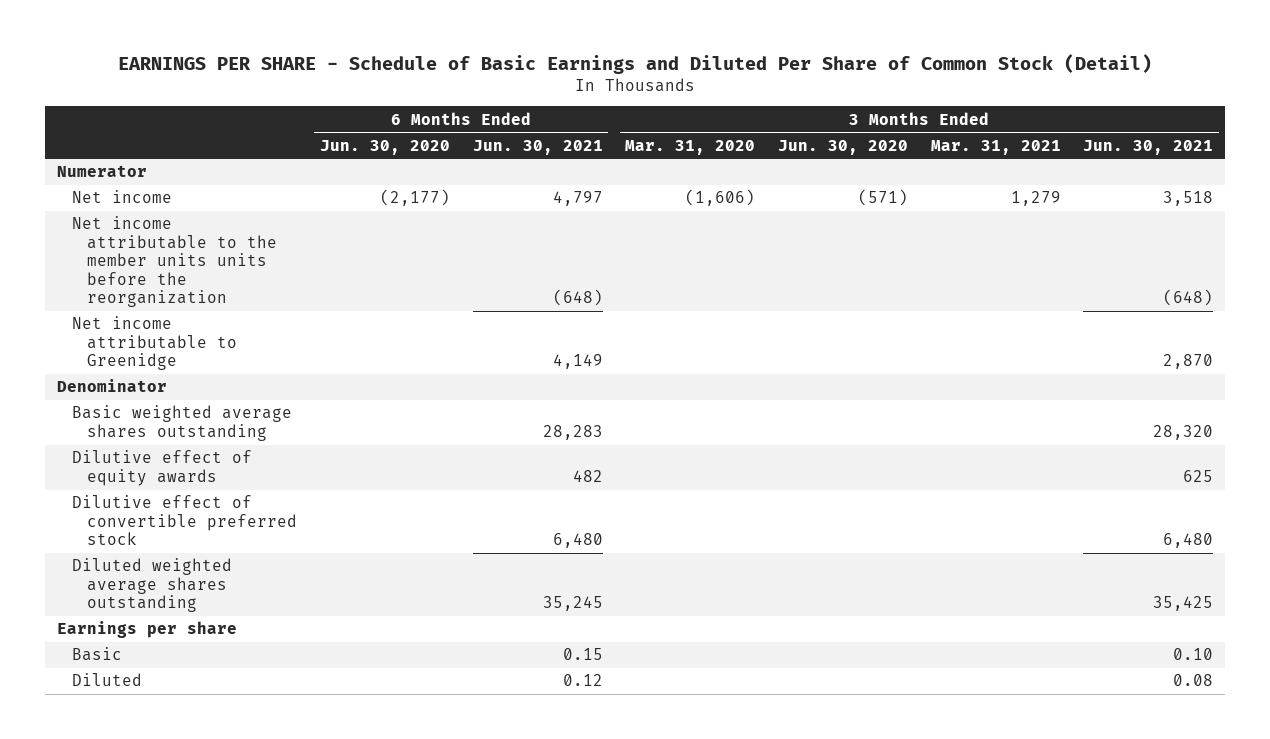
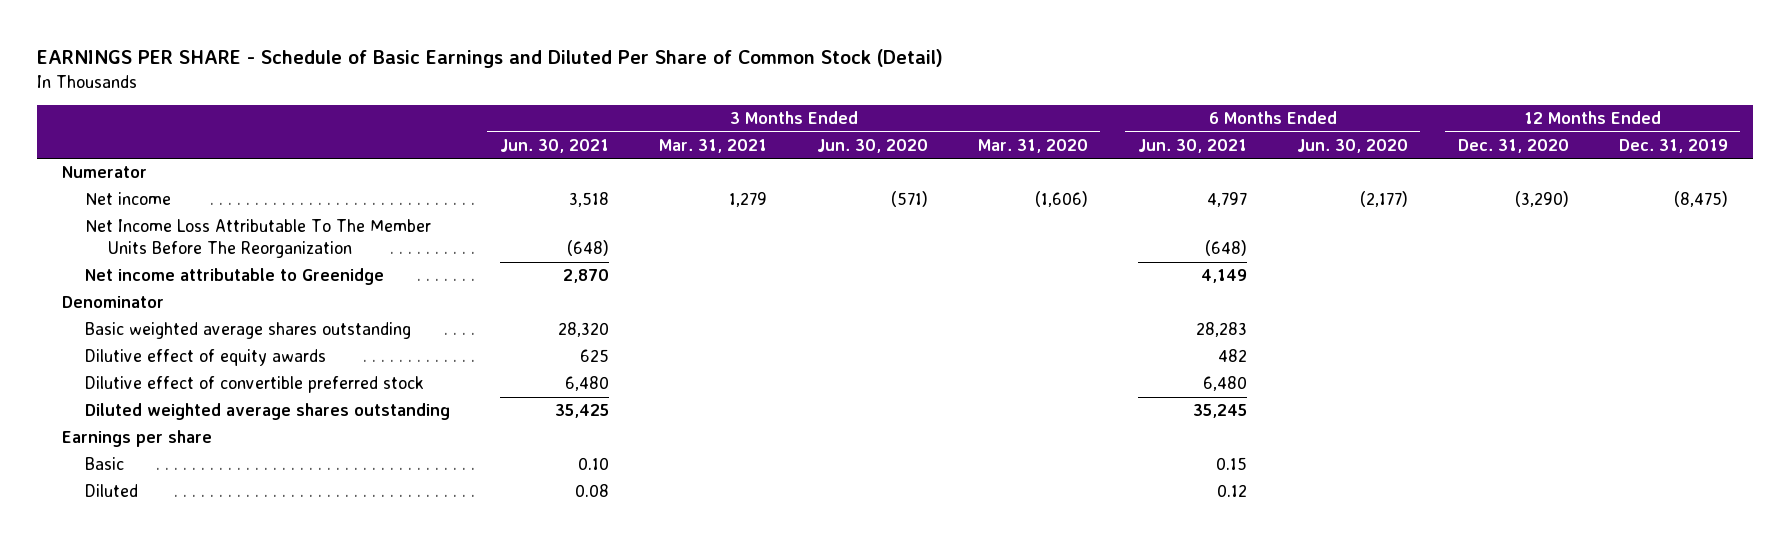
- | 6 Months Ended Jun. 30, 2020 | 6 Months Ended Jun. 30, 2021 | 3 Months Ended Mar. 31, 2020 | 3 Months Ended Jun. 30, 2020 | 3 Months Ended Mar. 31, 2021 | 3 Months Ended Jun. 30, 2021
+ | 3 Months Ended Jun. 30, 2021 | 3 Months Ended Mar. 31, 2021 | 3 Months Ended Jun. 30, 2020 | 3 Months Ended Mar. 31, 2020 | 6 Months Ended Jun. 30, 2021 | 6 Months Ended Jun. 30, 2020 | 12 Months Ended Dec. 31, 2020 | 12 Months Ended Dec. 31, 2019
- Net income attributable to the member units units before the reorganization | | (648) | | | | (648)
+ Net Income Loss Attributable To The Member Units Before The Reorganization | (648) | | | | (648) | | |

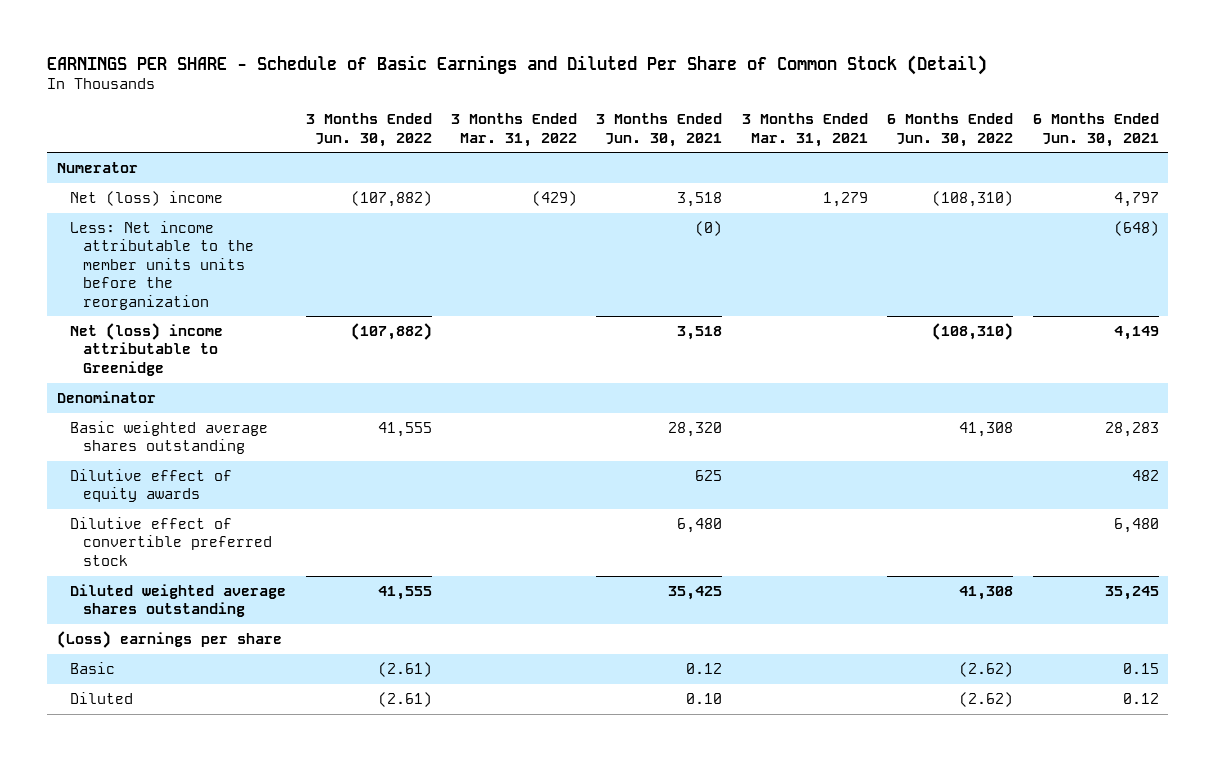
- | 3 Months Ended Jun. 30, 2021 | 3 Months Ended Mar. 31, 2021 | 3 Months Ended Jun. 30, 2020 | 3 Months Ended Mar. 31, 2020 | 6 Months Ended Jun. 30, 2021 | 6 Months Ended Jun. 30, 2020 | 12 Months Ended Dec. 31, 2020 | 12 Months Ended Dec. 31, 2019
+ | 3 Months Ended Jun. 30, 2022 | 3 Months Ended Mar. 31, 2022 | 3 Months Ended Jun. 30, 2021 | 3 Months Ended Mar. 31, 2021 | 6 Months Ended Jun. 30, 2022 | 6 Months Ended Jun. 30, 2021
- Net income | 3,518 | 1,279 | (571) | (1,606) | 4,797 | (2,177) | (3,290) | (8,475)
- Net Income Loss Attributable To The Member Units Before The Reorganization | (648) | | | | (648) | | |
- Net income attributable to Greenidge | 2,870 | | | | 4,149 | | |
+ Net (loss) income | (107,882) | (429) | 3,518 | 1,279 | (108,310) | 4,797
+ Less: Net income attributable to the member units units before the reorganization | | | (0) | | | (648)
+ Net (loss) income attributable to Greenidge | (107,882) | | 3,518 | | (108,310) | 4,149
- Earnings per share
- Basic | 0.10 | | | | 0.15 | | |
- Diluted | 0.08 | | | | 0.12 | | |
+ (Loss) earnings per share
+ Basic | (2.61) | | 0.12 | | (2.62) | 0.15
+ Diluted | (2.61) | | 0.10 | | (2.62) | 0.12

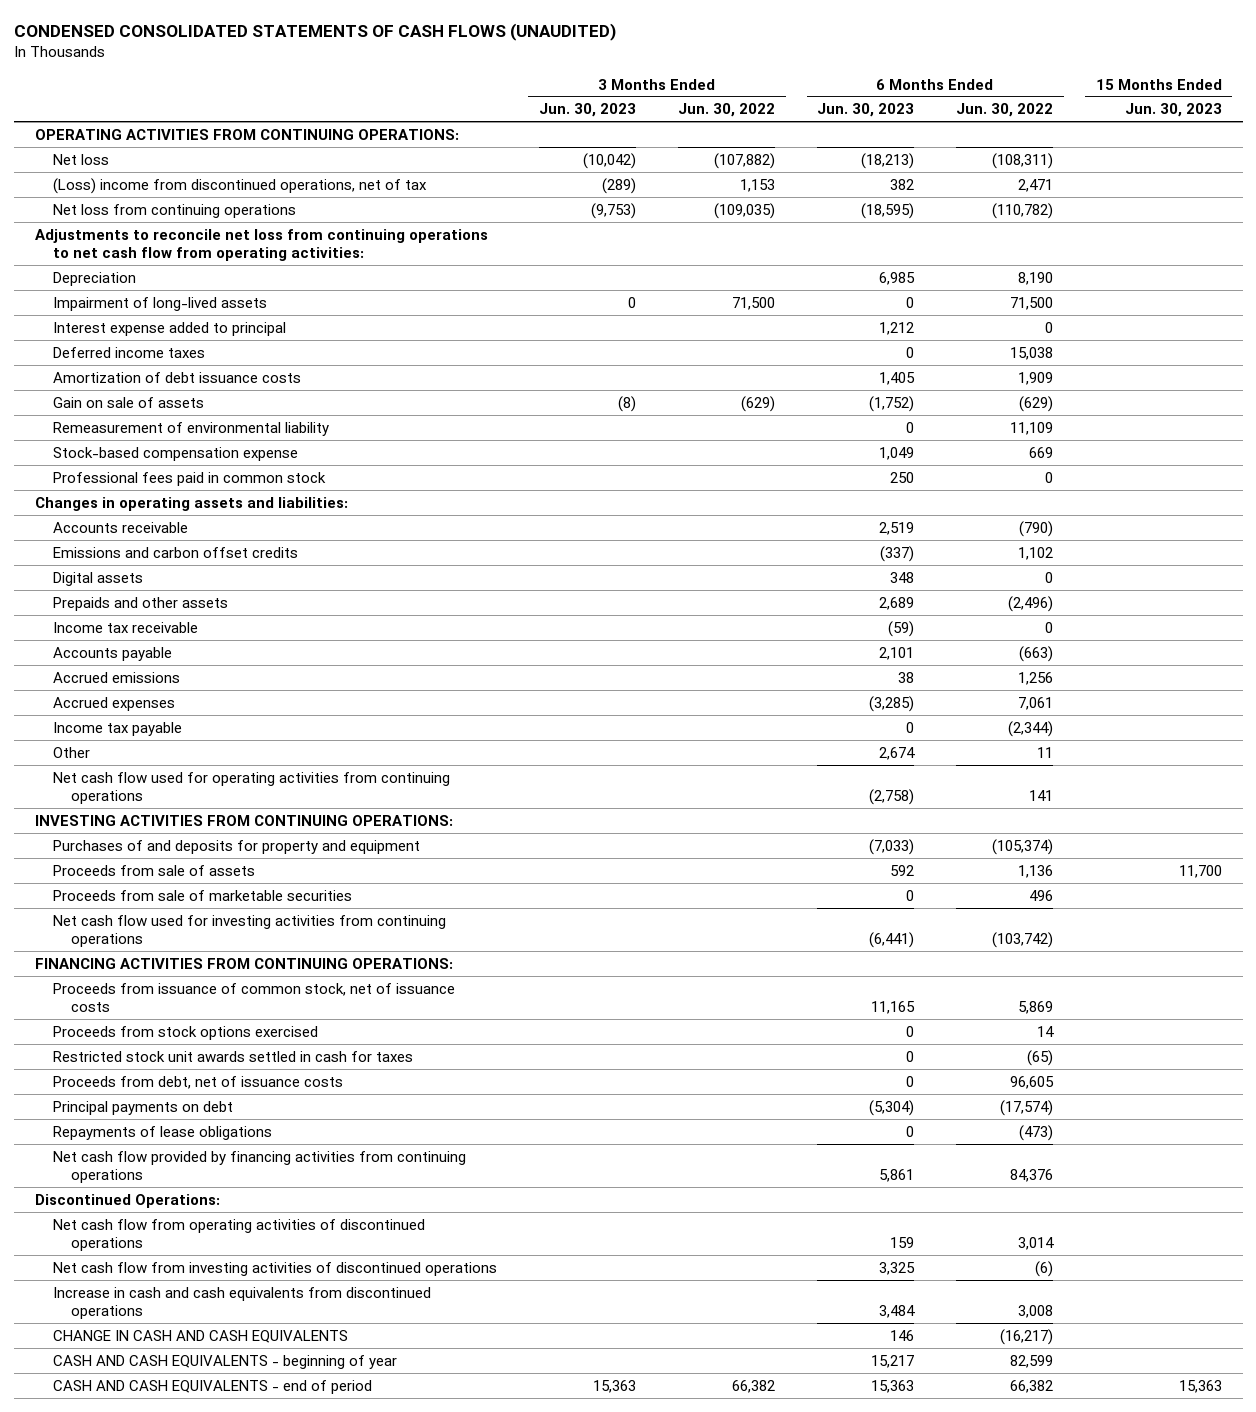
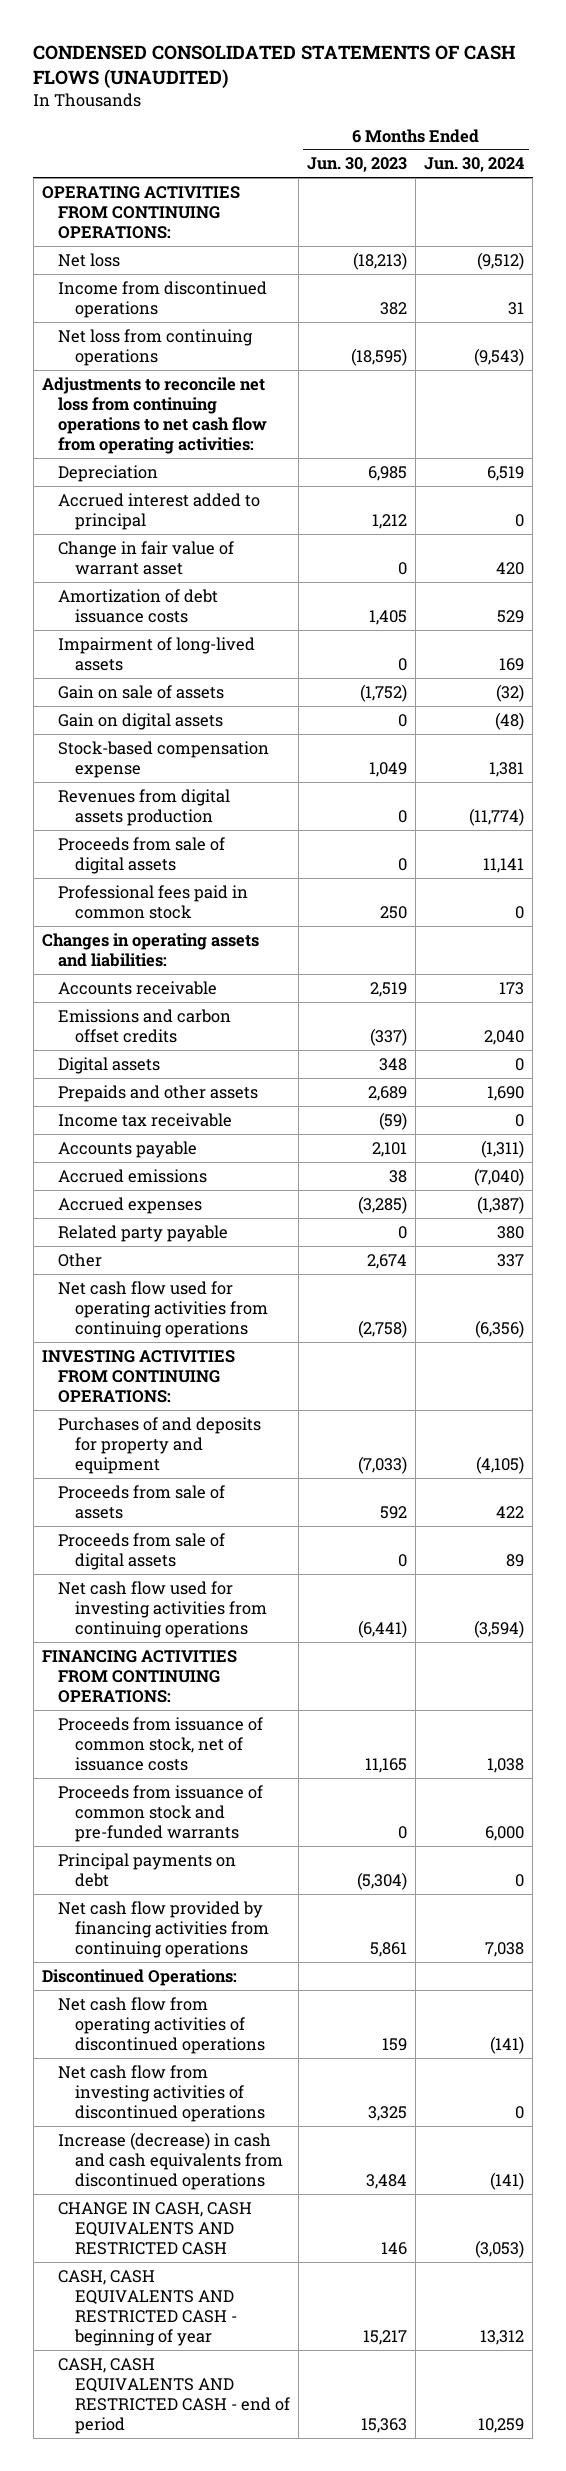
- | 3 Months Ended Jun. 30, 2023 | 3 Months Ended Jun. 30, 2022 | 6 Months Ended Jun. 30, 2023 | 6 Months Ended Jun. 30, 2022 | 15 Months Ended Jun. 30, 2023
+ | 6 Months Ended Jun. 30, 2023 | 6 Months Ended Jun. 30, 2024
- (Loss) income from discontinued operations, net of tax | (289) | 1,153 | 382 | 2,471 |
+ Income from discontinued operations | 382 | 31
- Interest expense added to principal | | | 1,212 | 0 |
- Deferred income taxes | | | 0 | 15,038 |
+ Accrued interest added to principal | 1,212 | 0
+ Change in fair value of warrant asset | 0 | 420
moved down: Impairment of long-lived assets | 0 | 169
- Remeasurement of environmental liability | | | 0 | 11,109 |
+ Gain on digital assets | 0 | (48)
+ Revenues from digital assets production | 0 | (11,774)
+ Proceeds from sale of digital assets | 0 | 11,141
- Income tax payable | | | 0 | (2,344) |
+ Related party payable | 0 | 380
- Proceeds from sale of marketable securities | | | 0 | 496 |
+ Proceeds from sale of digital assets | 0 | 89
- Proceeds from stock options exercised | | | 0 | 14 |
- Restricted stock unit awards settled in cash for taxes | | | 0 | (65) |
- Proceeds from debt, net of issuance costs | | | 0 | 96,605 |
+ Proceeds from issuance of common stock and pre-funded warrants | 0 | 6,000
- Repayments of lease obligations | | | 0 | (473) |
- Increase in cash and cash equivalents from discontinued operations | | | 3,484 | 3,008 |
- CHANGE IN CASH AND CASH EQUIVALENTS | | | 146 | (16,217) |
- CASH AND CASH EQUIVALENTS - beginning of year | | | 15,217 | 82,599 |
- CASH AND CASH EQUIVALENTS - end of period | 15,363 | 66,382 | 15,363 | 66,382 | 15,363
+ Increase (decrease) in cash and cash equivalents from discontinued operations | 3,484 | (141)
+ CHANGE IN CASH, CASH EQUIVALENTS AND RESTRICTED CASH | 146 | (3,053)
+ CASH, CASH EQUIVALENTS AND RESTRICTED CASH - beginning of year | 15,217 | 13,312
+ CASH, CASH EQUIVALENTS AND RESTRICTED CASH - end of period | 15,363 | 10,259

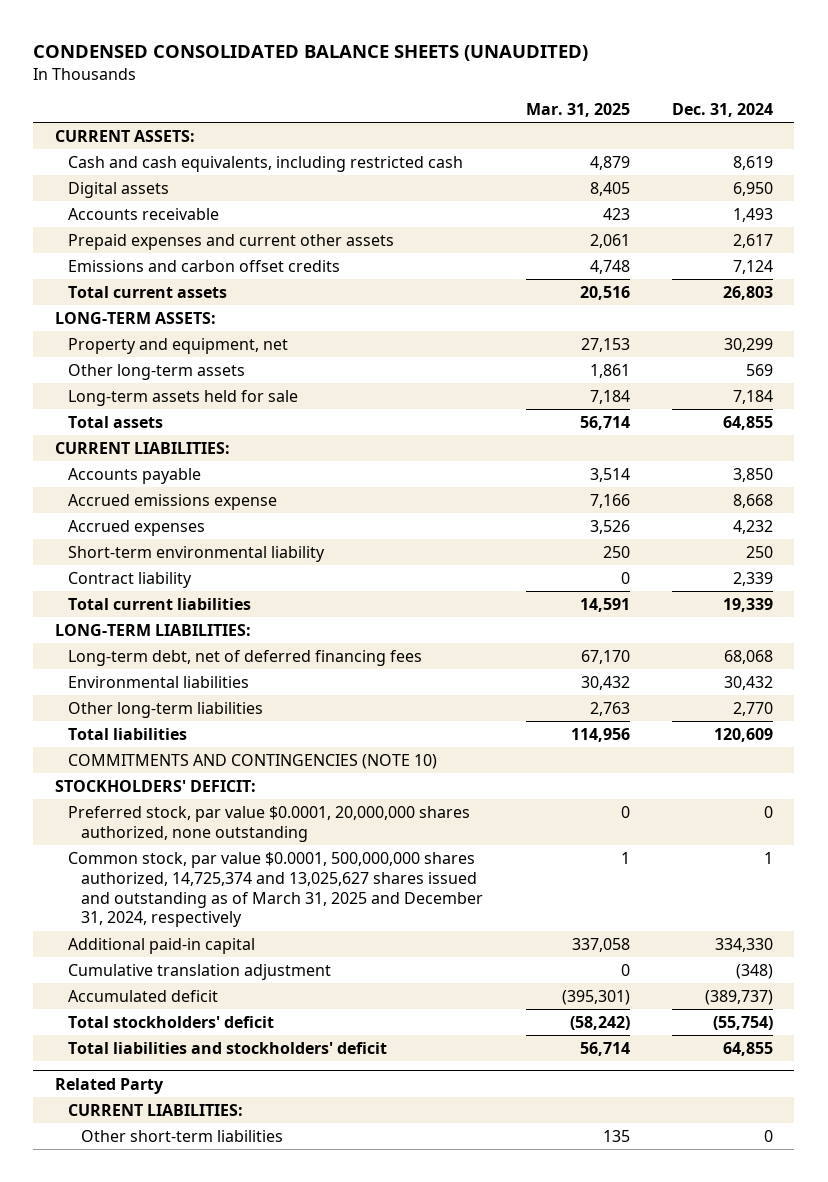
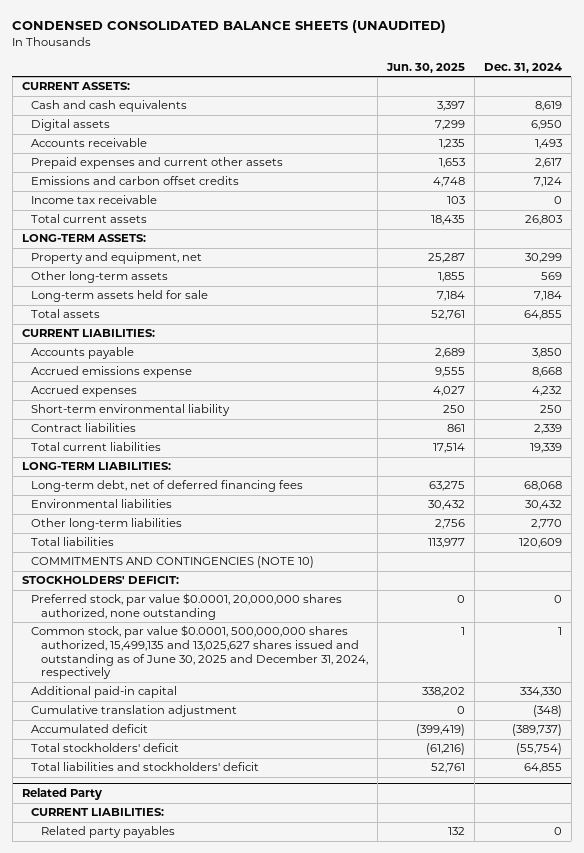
- | Mar. 31, 2025 | Dec. 31, 2024
+ | Jun. 30, 2025 | Dec. 31, 2024
- Cash and cash equivalents, including restricted cash | 4,879 | 8,619
+ Cash and cash equivalents | 3,397 | 8,619
+ Income tax receivable | 103 | 0
- Contract liability | 0 | 2,339
+ Contract liabilities | 861 | 2,339
- Common stock, par value $0.0001, 500,000,000 shares authorized, 14,725,374 and 13,025,627 shares issued and outstanding as of March 31, 2025 and December 31, 2024, respectively | 1 | 1
+ Common stock, par value $0.0001, 500,000,000 shares authorized, 15,499,135 and 13,025,627 shares issued and outstanding as of June 30, 2025 and December 31, 2024, respectively | 1 | 1
@ Related Party
- Other short-term liabilities | 135 | 0
+ Related party payables | 132 | 0

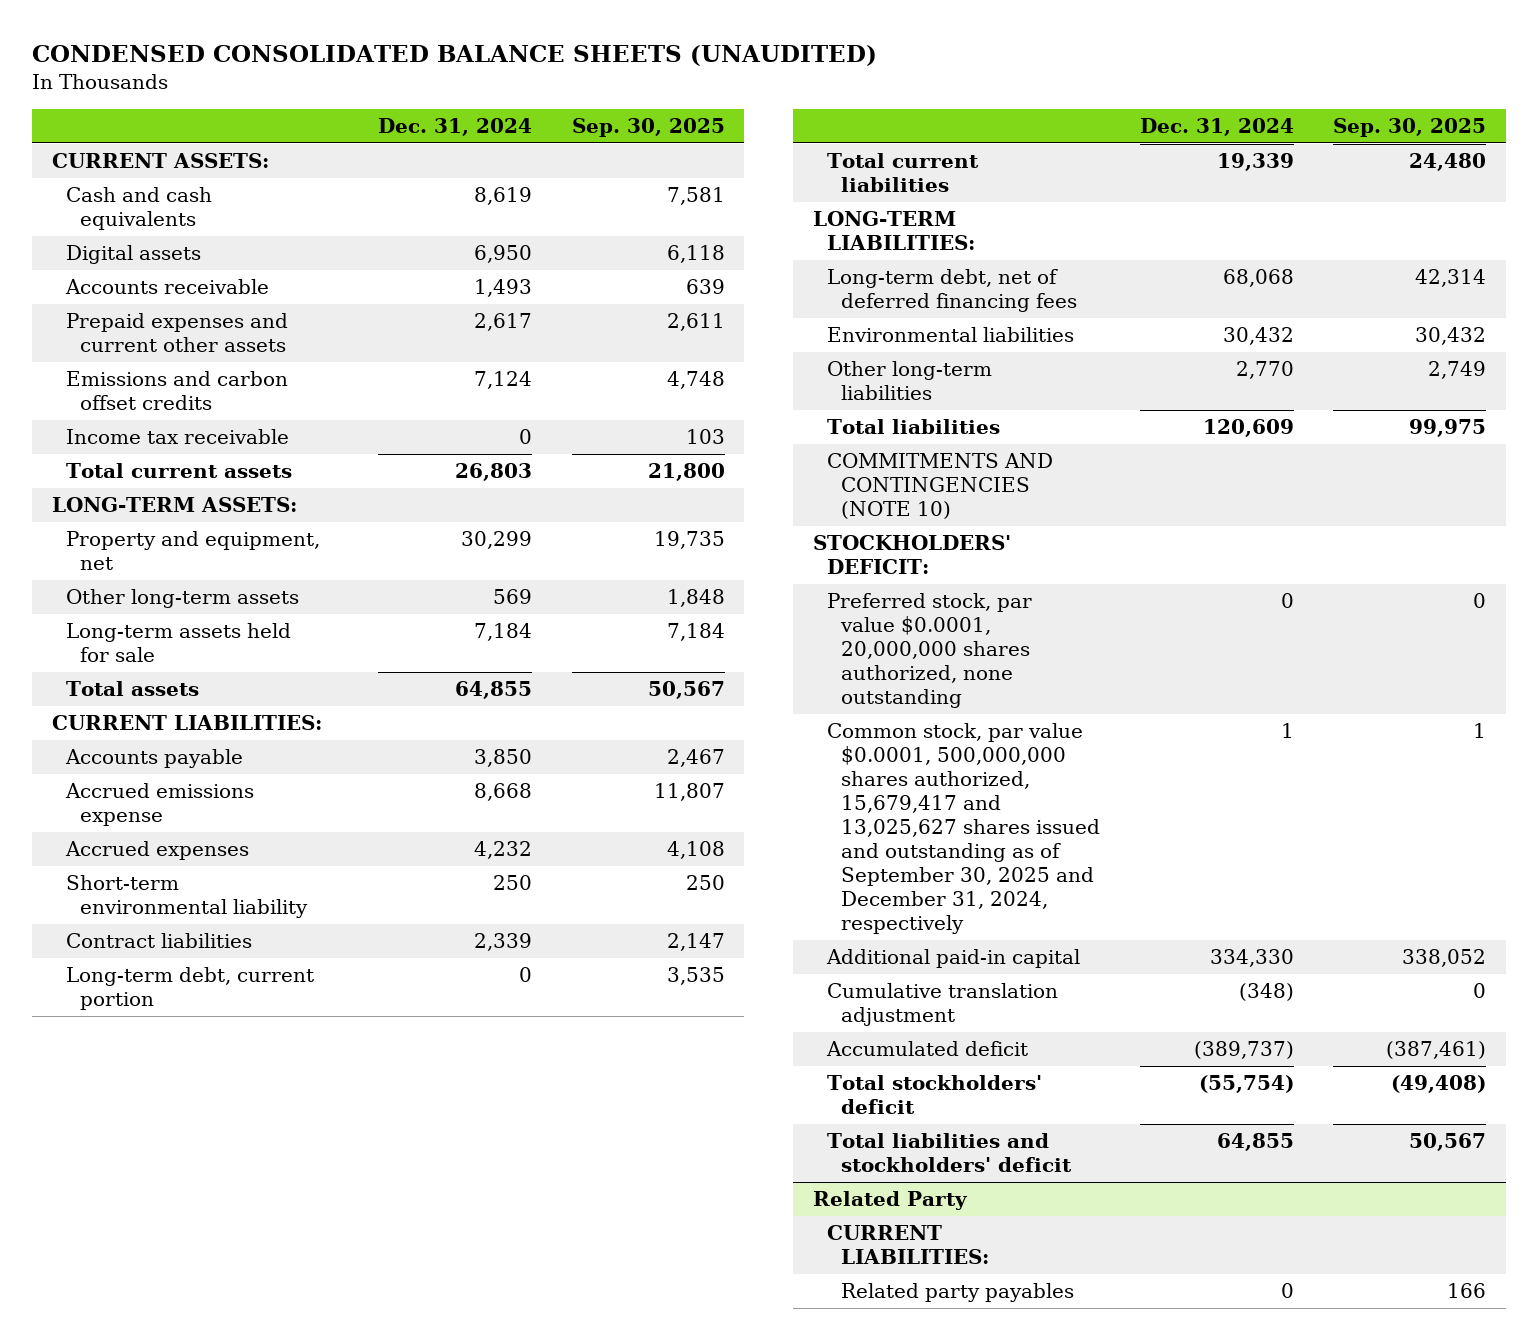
- | Jun. 30, 2025 | Dec. 31, 2024
+ | Dec. 31, 2024 | Sep. 30, 2025
+ Long-term debt, current portion | 0 | 3,535
- Common stock, par value $0.0001, 500,000,000 shares authorized, 15,499,135 and 13,025,627 shares issued and outstanding as of June 30, 2025 and December 31, 2024, respectively | 1 | 1
+ Common stock, par value $0.0001, 500,000,000 shares authorized, 15,679,417 and 13,025,627 shares issued and outstanding as of September 30, 2025 and December 31, 2024, respectively | 1 | 1

